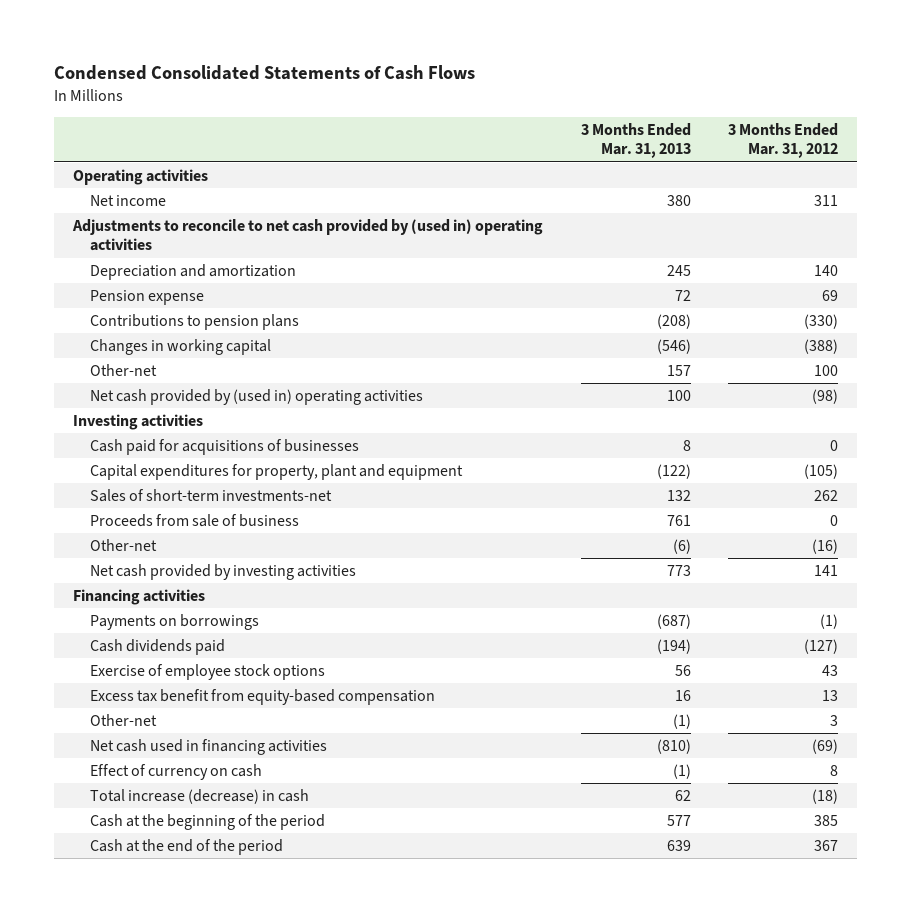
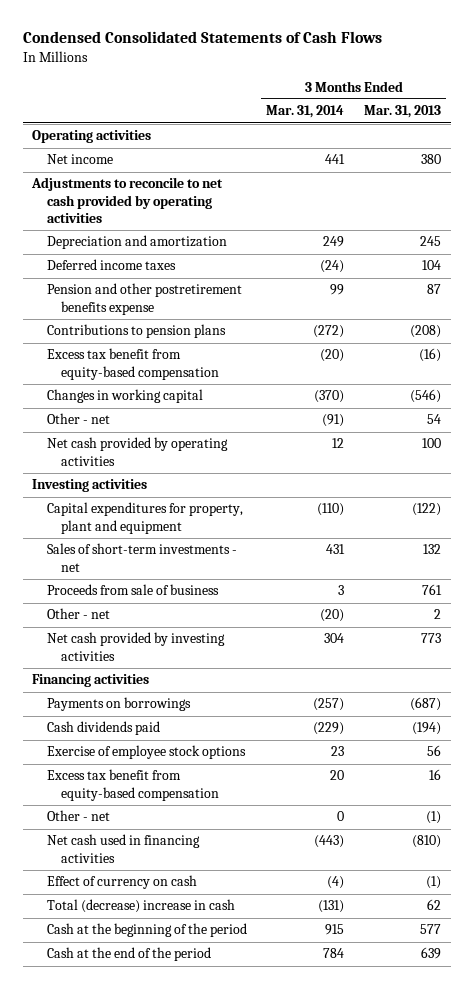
- | 3 Months Ended Mar. 31, 2013 | 3 Months Ended Mar. 31, 2012
+ | 3 Months Ended Mar. 31, 2014 | 3 Months Ended Mar. 31, 2013
- Adjustments to reconcile to net cash provided by (used in) operating activities
+ Adjustments to reconcile to net cash provided by operating activities
- Pension expense | 72 | 69
+ Deferred income taxes | (24) | 104
+ Pension and other postretirement benefits expense | 99 | 87
+ Excess tax benefit from equity-based compensation | (20) | (16)
- Other-net | 157 | 100
- Net cash provided by (used in) operating activities | 100 | (98)
+ Other - net | (91) | 54
+ Net cash provided by operating activities | 12 | 100
- Cash paid for acquisitions of businesses | 8 | 0
- Sales of short-term investments-net | 132 | 262
+ Sales of short-term investments - net | 431 | 132
- Other-net | (6) | (16)
+ Other - net | (20) | 2
- Other-net | (1) | 3
+ Other - net | 0 | (1)
- Total increase (decrease) in cash | 62 | (18)
+ Total (decrease) increase in cash | (131) | 62

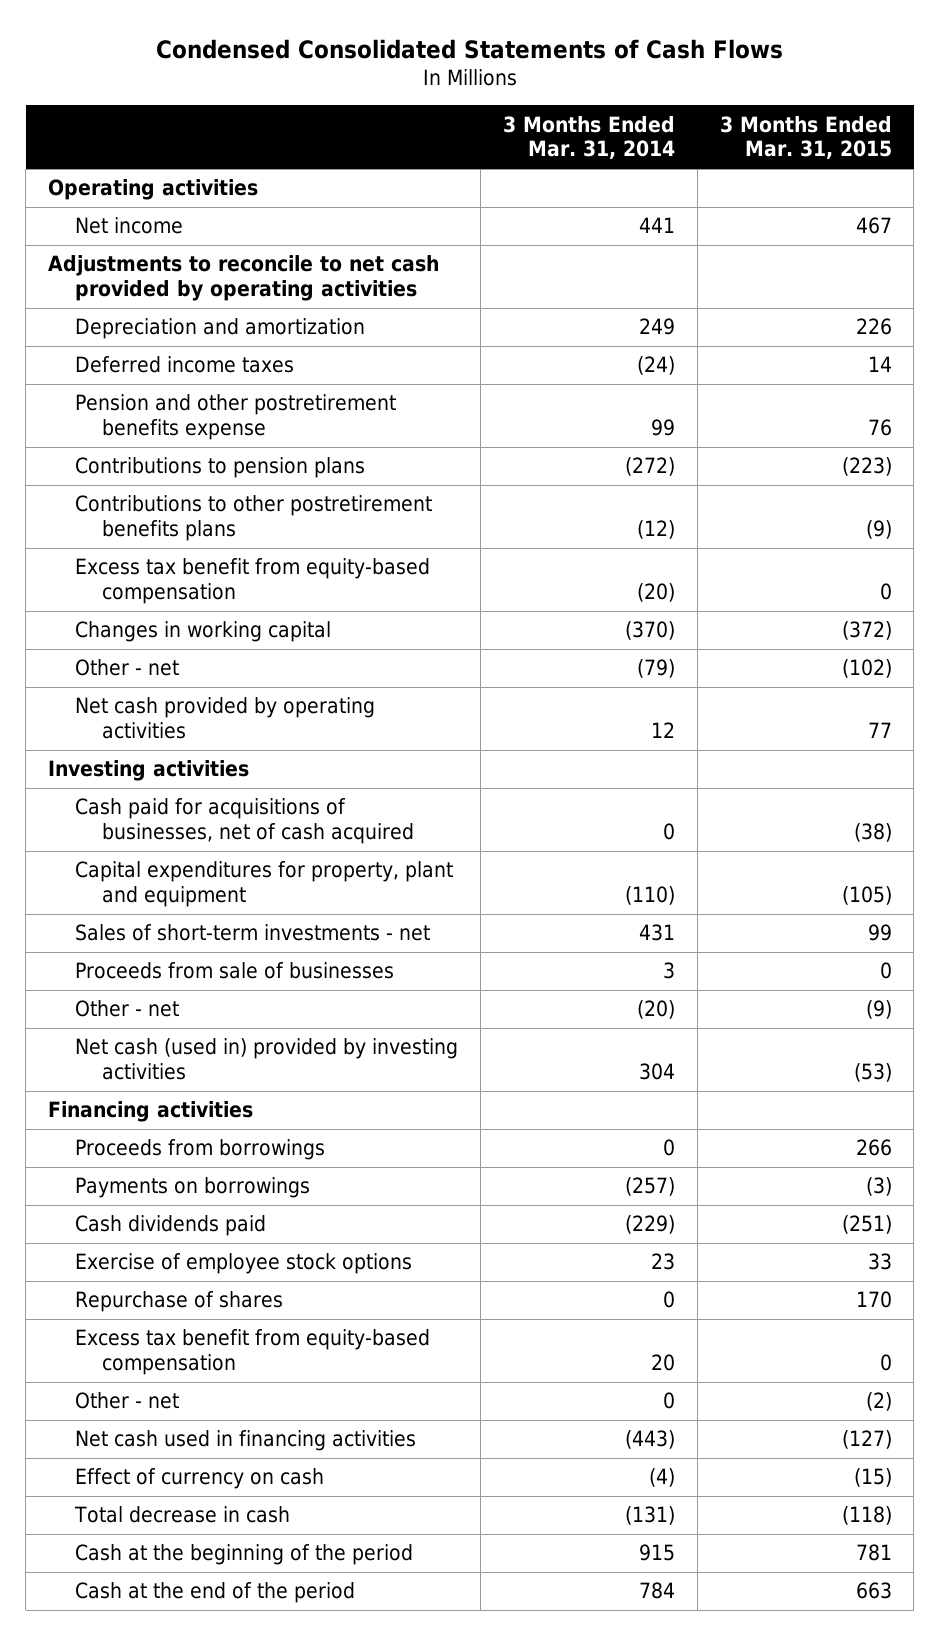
- | 3 Months Ended Mar. 31, 2014 | 3 Months Ended Mar. 31, 2013
+ | 3 Months Ended Mar. 31, 2014 | 3 Months Ended Mar. 31, 2015
+ Contributions to other postretirement benefits plans | (12) | (9)
- Other - net | (91) | 54
+ Other - net | (79) | (102)
+ Cash paid for acquisitions of businesses, net of cash acquired | 0 | (38)
- Proceeds from sale of business | 3 | 761
+ Proceeds from sale of businesses | 3 | 0
- Net cash provided by investing activities | 304 | 773
+ Net cash (used in) provided by investing activities | 304 | (53)
+ Proceeds from borrowings | 0 | 266
+ Repurchase of shares | 0 | 170
- Total (decrease) increase in cash | (131) | 62
+ Total decrease in cash | (131) | (118)

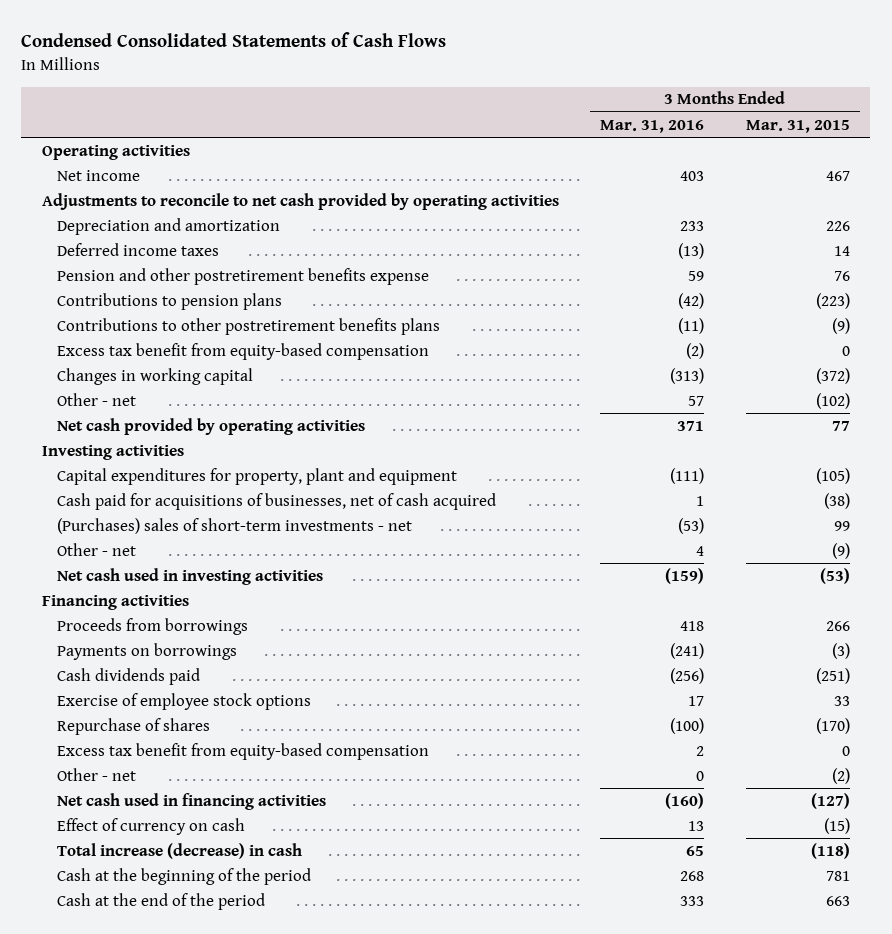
- | 3 Months Ended Mar. 31, 2014 | 3 Months Ended Mar. 31, 2015
+ | 3 Months Ended Mar. 31, 2016 | 3 Months Ended Mar. 31, 2015
- Sales of short-term investments - net | 431 | 99
- Proceeds from sale of businesses | 3 | 0
moved down: Cash paid for acquisitions of businesses, net of cash acquired | 1 | (38)
+ (Purchases) sales of short-term investments - net | (53) | 99
- Net cash (used in) provided by investing activities | 304 | (53)
+ Net cash used in investing activities | (159) | (53)
- Repurchase of shares | 0 | 170
+ Repurchase of shares | (100) | (170)
- Total decrease in cash | (131) | (118)
+ Total increase (decrease) in cash | 65 | (118)

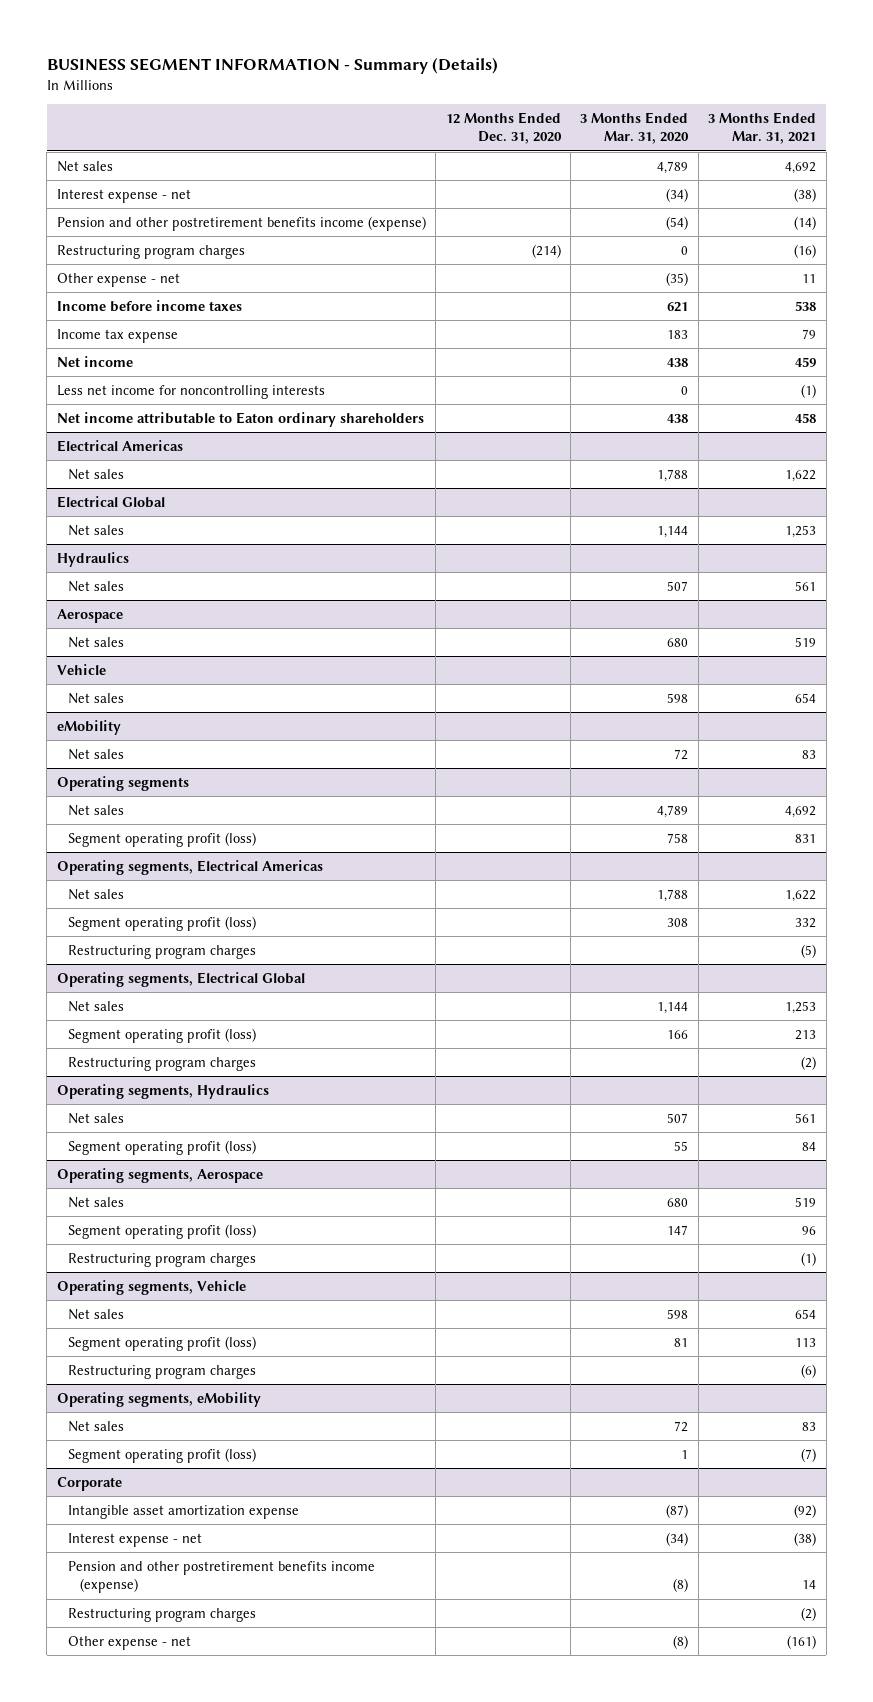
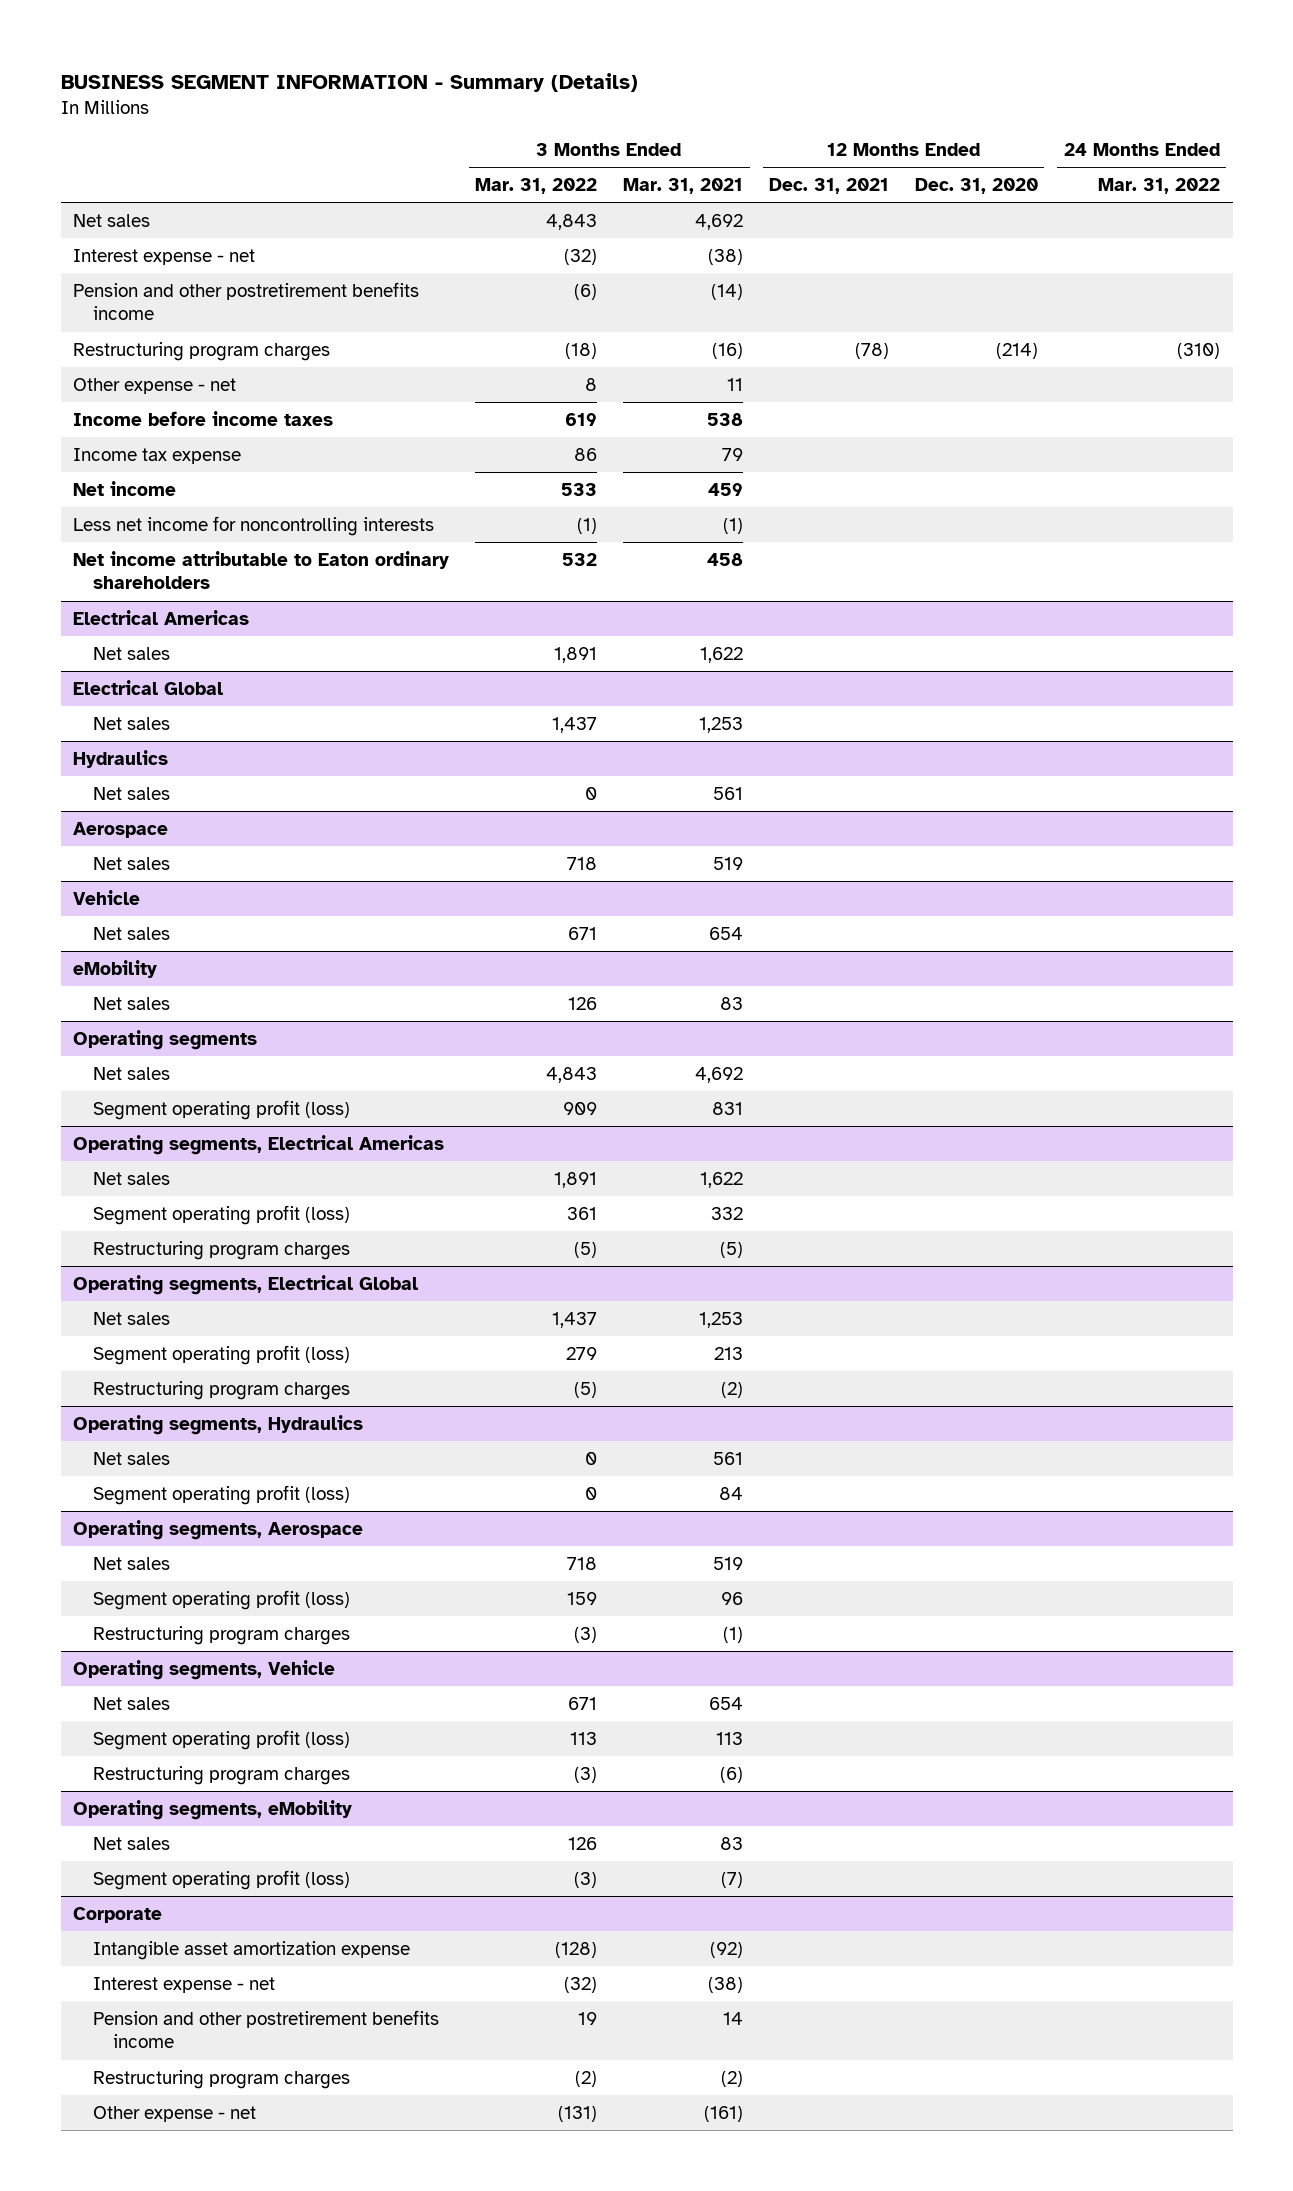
- | 12 Months Ended Dec. 31, 2020 | 3 Months Ended Mar. 31, 2020 | 3 Months Ended Mar. 31, 2021
+ | 3 Months Ended Mar. 31, 2022 | 3 Months Ended Mar. 31, 2021 | 12 Months Ended Dec. 31, 2021 | 12 Months Ended Dec. 31, 2020 | 24 Months Ended Mar. 31, 2022
- Pension and other postretirement benefits income (expense) | | (54) | (14)
+ Pension and other postretirement benefits income | (6) | (14) | | |
@ Corporate
- Pension and other postretirement benefits income (expense) | | (8) | 14
+ Pension and other postretirement benefits income | 19 | 14 | | |

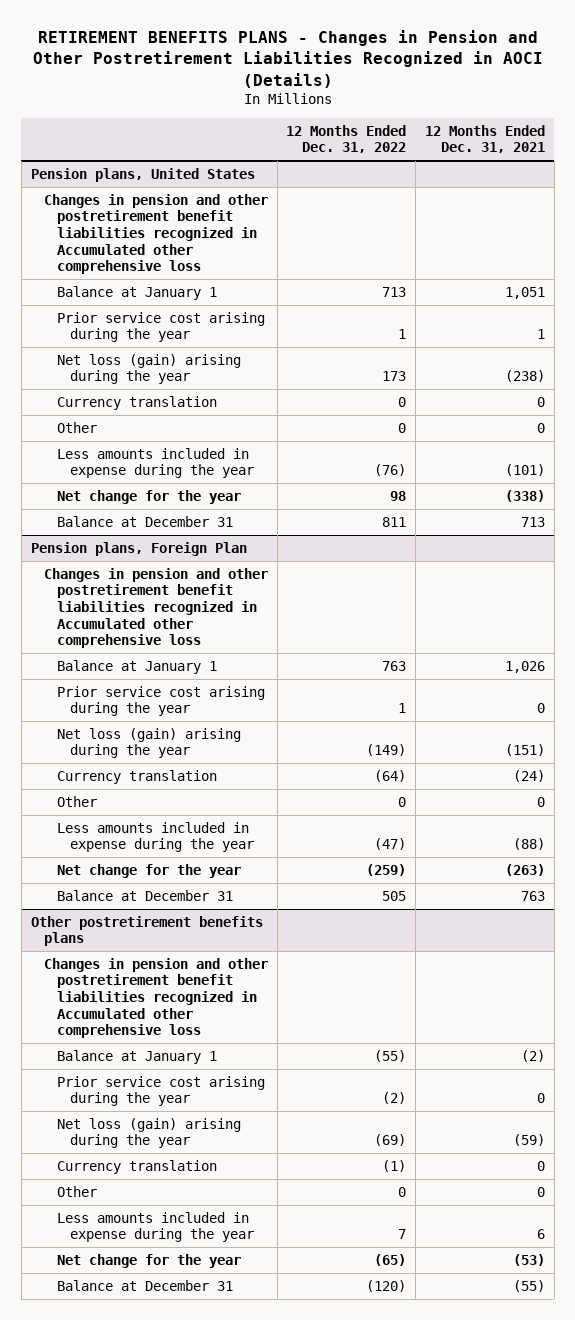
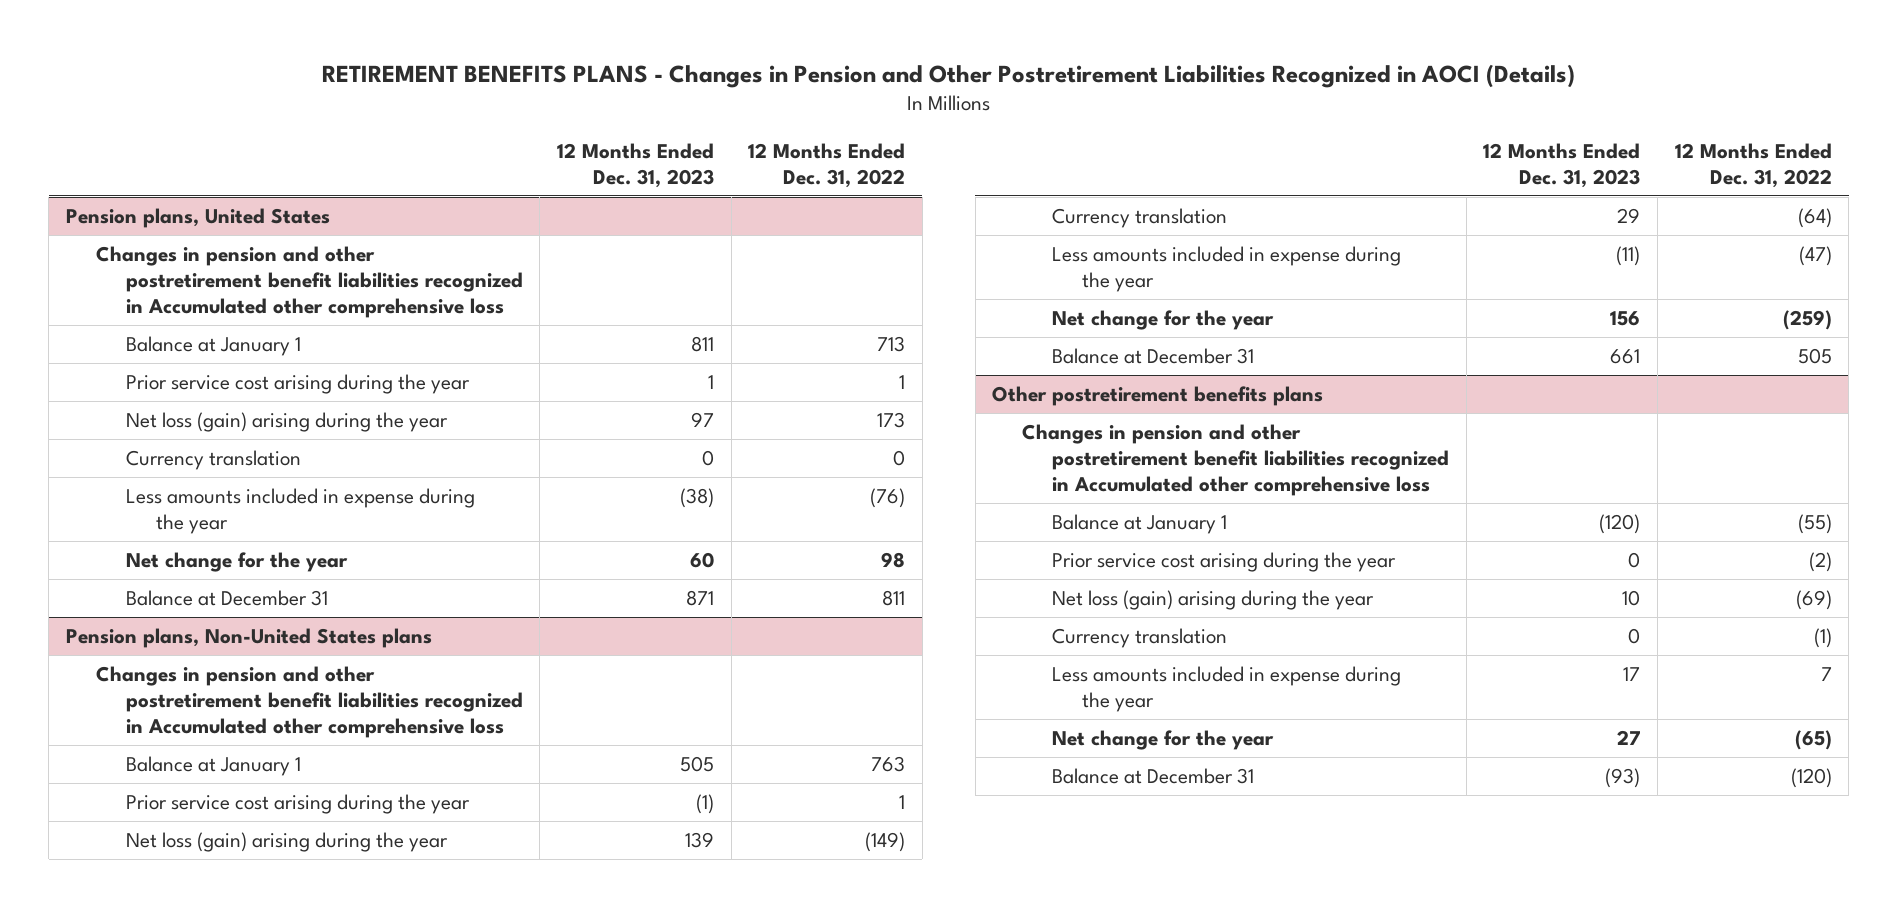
- | 12 Months Ended Dec. 31, 2022 | 12 Months Ended Dec. 31, 2021
+ | 12 Months Ended Dec. 31, 2023 | 12 Months Ended Dec. 31, 2022
@ Pension plans, United States
- Other | 0 | 0
- Pension plans, Foreign Plan
+ Pension plans, Non-United States plans
- Other | 0 | 0
@ Other postretirement benefits plans
- Other | 0 | 0

